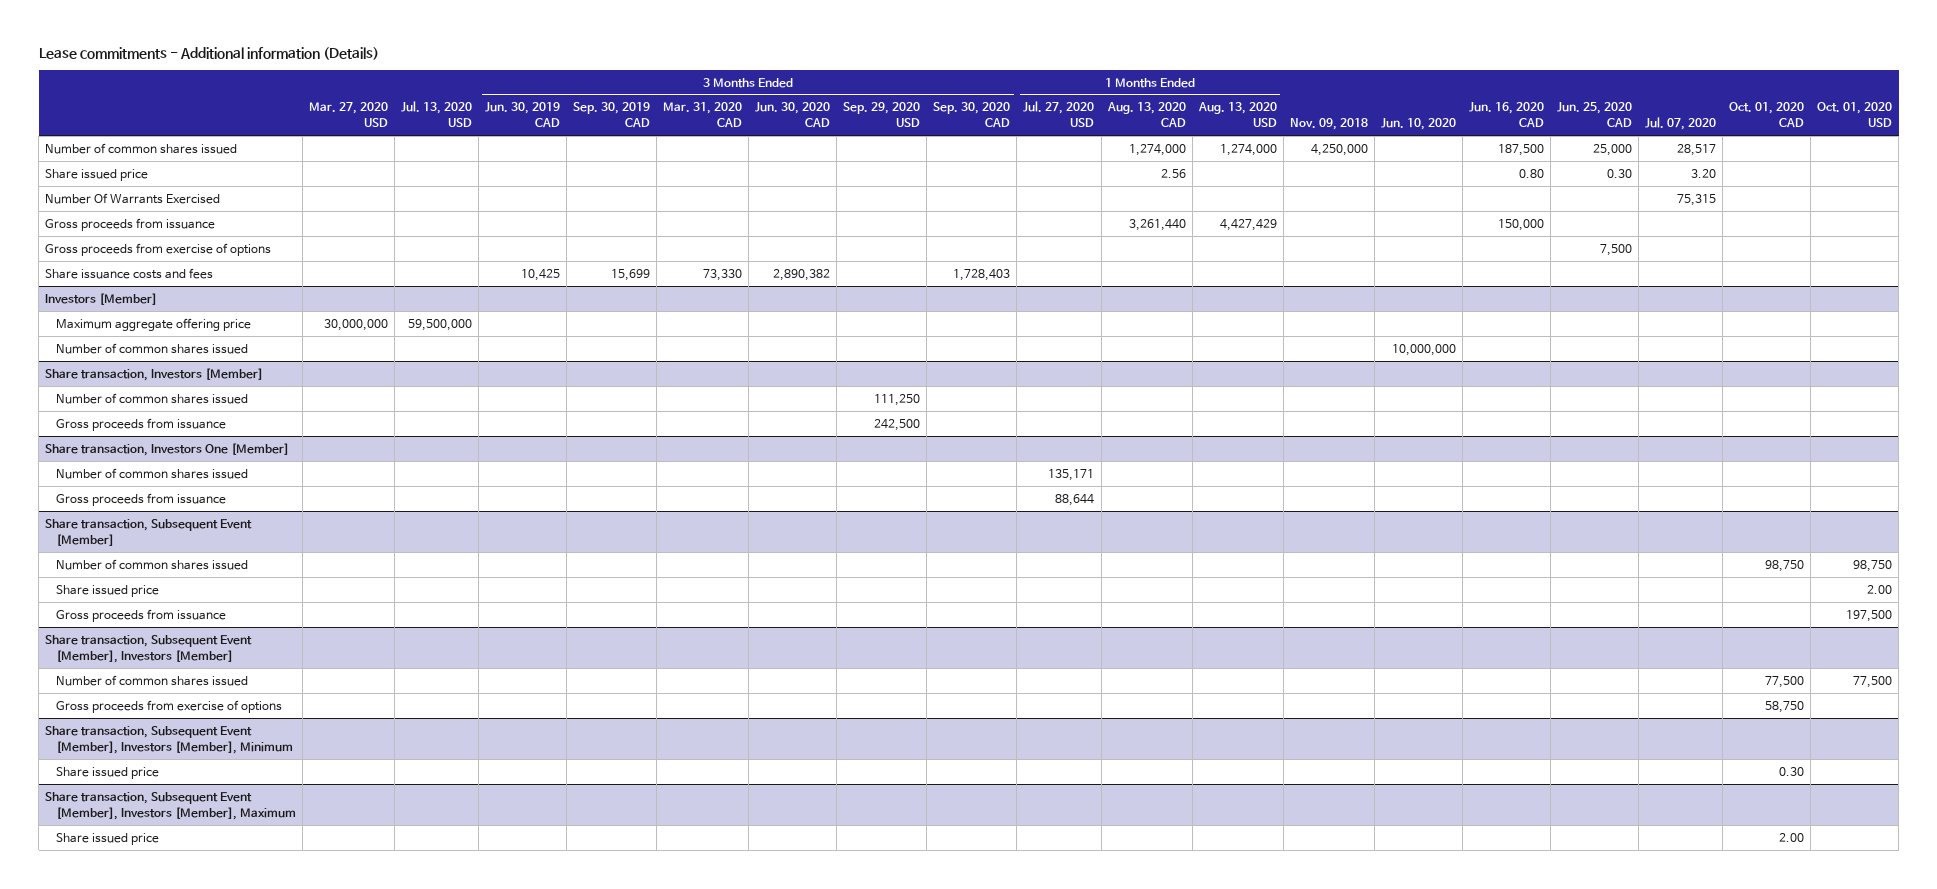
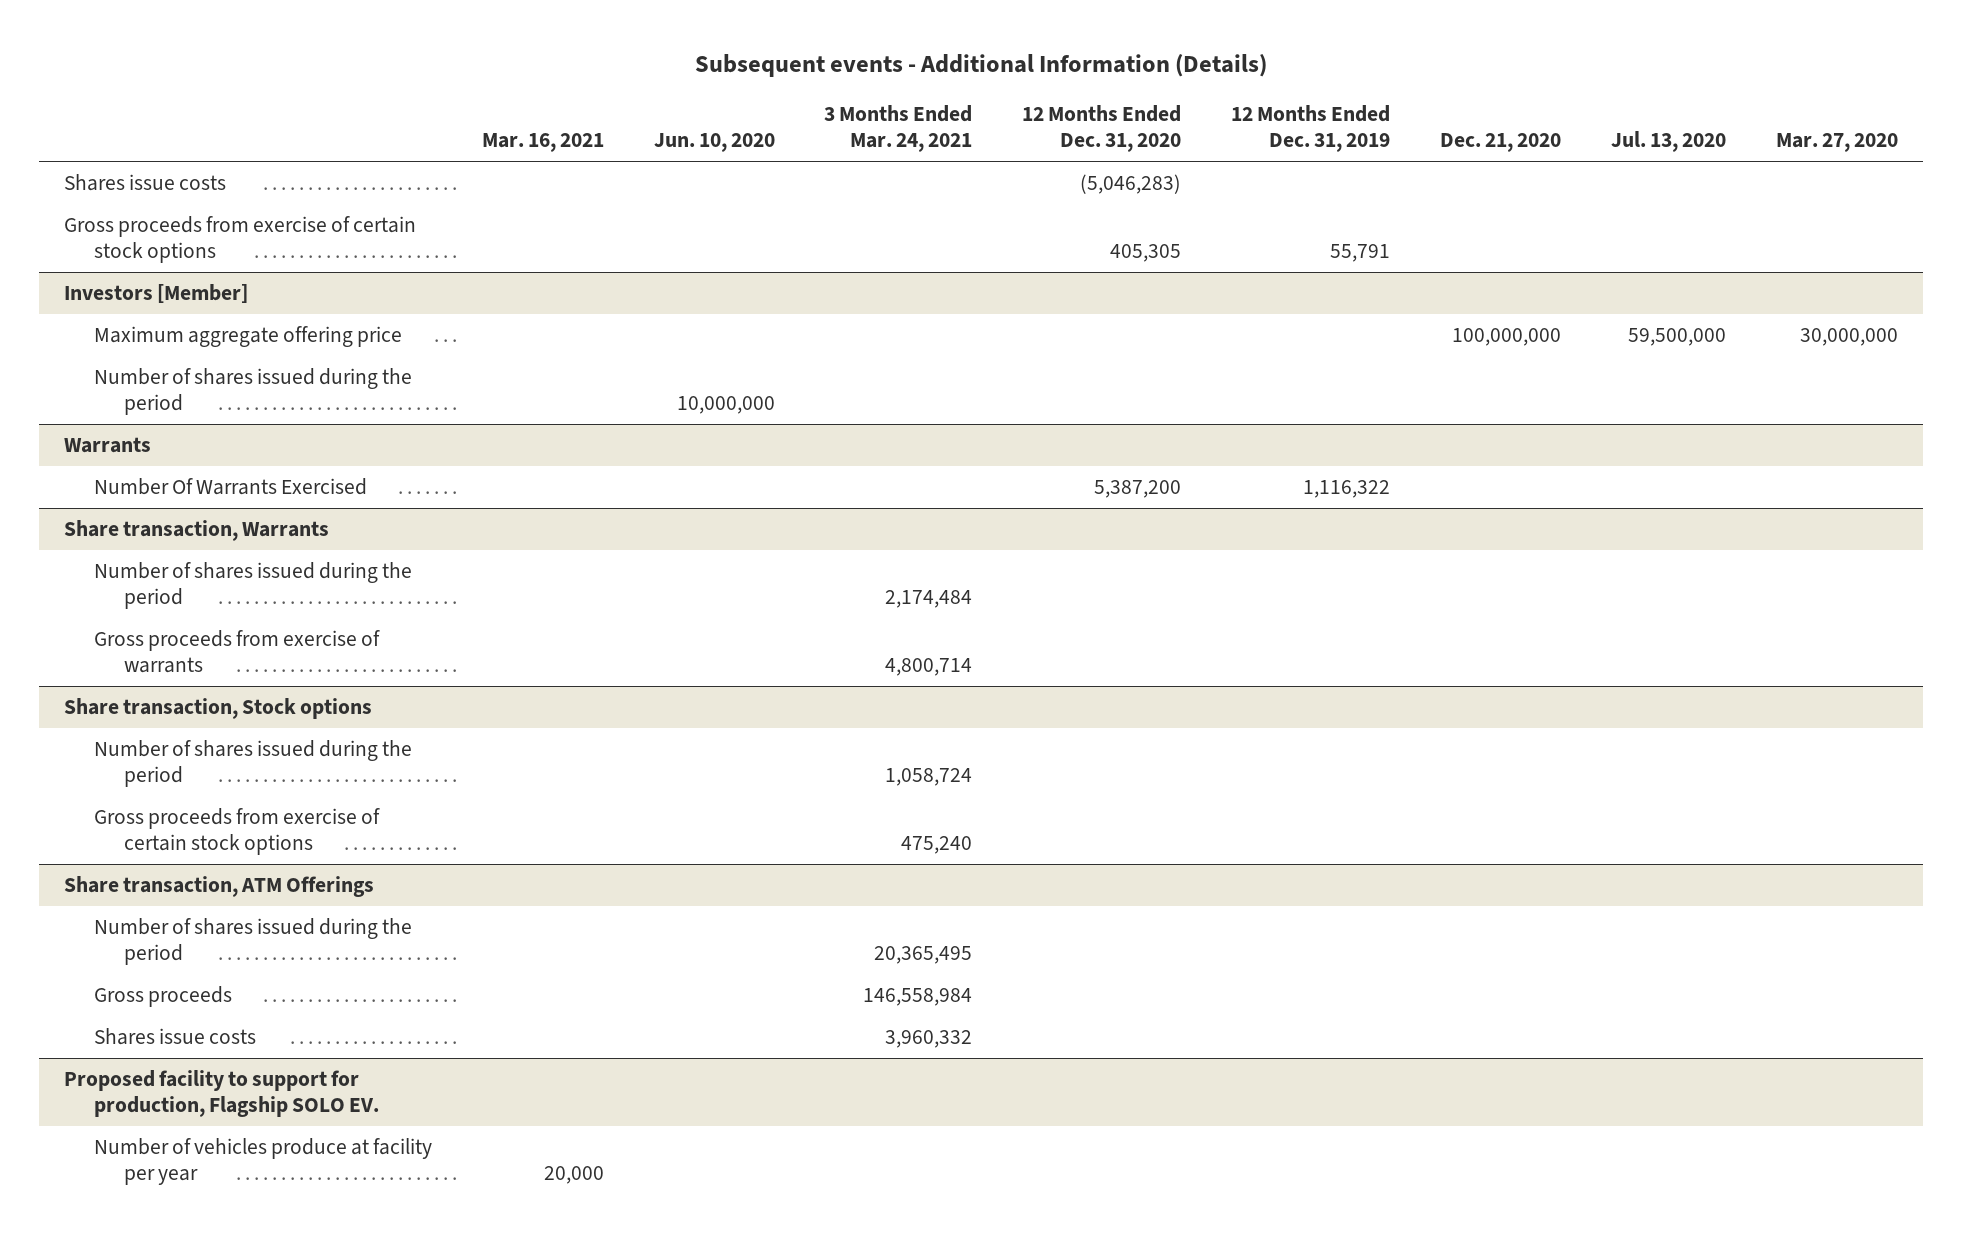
- Lease commitments - Additional information (Details)
+ Subsequent events - Additional Information (Details)
- | Mar. 27, 2020 USD | Jul. 13, 2020 USD | 3 Months Ended Jun. 30, 2019 CAD | 3 Months Ended Sep. 30, 2019 CAD | 3 Months Ended Mar. 31, 2020 CAD | 3 Months Ended Jun. 30, 2020 CAD | 3 Months Ended Sep. 29, 2020 USD | 3 Months Ended Sep. 30, 2020 CAD | 1 Months Ended Jul. 27, 2020 USD | 1 Months Ended Aug. 13, 2020 CAD | 1 Months Ended Aug. 13, 2020 USD | Nov. 09, 2018 | Jun. 10, 2020 | Jun. 16, 2020 CAD | Jun. 25, 2020 CAD | Jul. 07, 2020 | Oct. 01, 2020 CAD | Oct. 01, 2020 USD
+ | Mar. 16, 2021 | Jun. 10, 2020 | 3 Months Ended Mar. 24, 2021 | 12 Months Ended Dec. 31, 2020 | 12 Months Ended Dec. 31, 2019 | Dec. 21, 2020 | Jul. 13, 2020 | Mar. 27, 2020
- Number of common shares issued | | | | | | | | | | 1,274,000 | 1,274,000 | 4,250,000 | | 187,500 | 25,000 | 28,517 | |
- Share issued price | | | | | | | | | | 2.56 | | | | 0.80 | 0.30 | 3.20 | |
- Number Of Warrants Exercised | | | | | | | | | | | | | | | | 75,315 | |
- Gross proceeds from issuance | | | | | | | | | | 3,261,440 | 4,427,429 | | | 150,000 | | | |
- Gross proceeds from exercise of options | | | | | | | | | | | | | | | 7,500 | | |
- Share issuance costs and fees | | | 10,425 | 15,699 | 73,330 | 2,890,382 | | 1,728,403 | | | | | | | | | |
+ Shares issue costs | | | | (5,046,283) | | | |
+ Gross proceeds from exercise of certain stock options | | | | 405,305 | 55,791 | | |
@ Investors [Member]
- Number of common shares issued | | | | | | | | | | | | | 10,000,000 | | | | |
- Share transaction, Investors [Member]
- Number of common shares issued | | | | | | | 111,250 | | | | | | | | | | |
- Gross proceeds from issuance | | | | | | | 242,500 | | | | | | | | | | |
- Share transaction, Investors One [Member]
- Number of common shares issued | | | | | | | | | 135,171 | | | | | | | | |
- Gross proceeds from issuance | | | | | | | | | 88,644 | | | | | | | | |
- Share transaction, Subsequent Event [Member]
- Number of common shares issued | | | | | | | | | | | | | | | | | 98,750 | 98,750
- Share issued price | | | | | | | | | | | | | | | | | | 2.00
- Gross proceeds from issuance | | | | | | | | | | | | | | | | | | 197,500
- Share transaction, Subsequent Event [Member], Investors [Member]
- Number of common shares issued | | | | | | | | | | | | | | | | | 77,500 | 77,500
- Gross proceeds from exercise of options | | | | | | | | | | | | | | | | | 58,750 |
- Share transaction, Subsequent Event [Member], Investors [Member], Minimum
- Share issued price | | | | | | | | | | | | | | | | | 0.30 |
- Share transaction, Subsequent Event [Member], Investors [Member], Maximum
- Share issued price | | | | | | | | | | | | | | | | | 2.00 |
@ Investors [Member]
+ Number of shares issued during the period | | 10,000,000 | | | | | |
+ Warrants
+ Number Of Warrants Exercised | | | | 5,387,200 | 1,116,322 | | |
+ Share transaction, Warrants
+ Number of shares issued during the period | | | 2,174,484 | | | | |
+ Gross proceeds from exercise of warrants | | | 4,800,714 | | | | |
+ Share transaction, Stock options
+ Number of shares issued during the period | | | 1,058,724 | | | | |
+ Gross proceeds from exercise of certain stock options | | | 475,240 | | | | |
+ Share transaction, ATM Offerings
+ Number of shares issued during the period | | | 20,365,495 | | | | |
+ Gross proceeds | | | 146,558,984 | | | | |
+ Shares issue costs | | | 3,960,332 | | | | |
+ Proposed facility to support for production, Flagship SOLO EV.
+ Number of vehicles produce at facility per year | 20,000 | | | | | | |

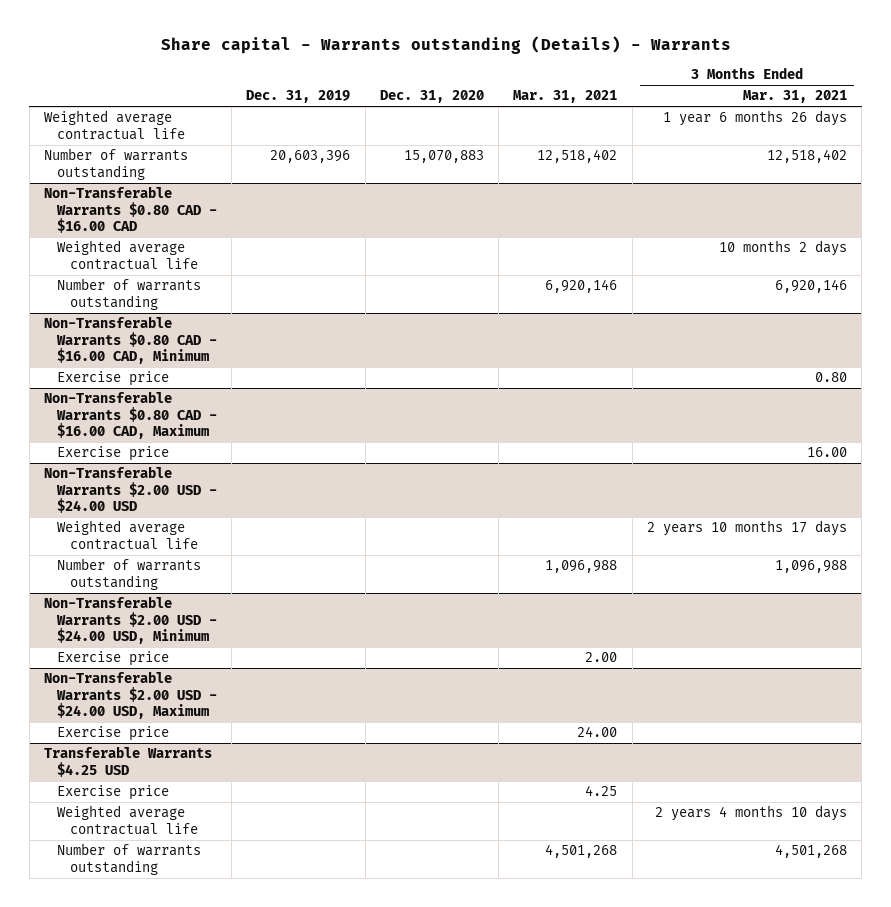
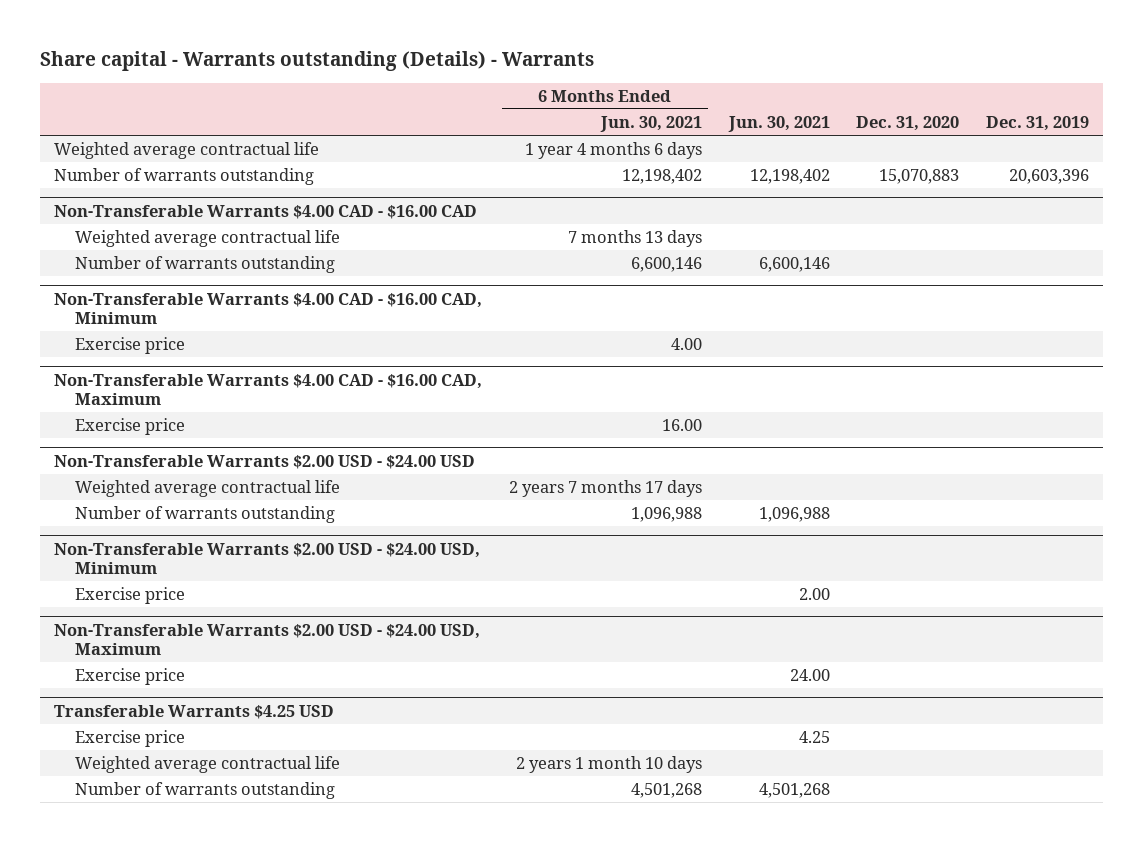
- | Dec. 31, 2019 | Dec. 31, 2020 | Mar. 31, 2021 | 3 Months Ended Mar. 31, 2021
+ | 6 Months Ended Jun. 30, 2021 | Jun. 30, 2021 | Dec. 31, 2020 | Dec. 31, 2019
- Non-Transferable Warrants $0.80 CAD - $16.00 CAD
+ Non-Transferable Warrants $4.00 CAD - $16.00 CAD
- Non-Transferable Warrants $0.80 CAD - $16.00 CAD, Minimum
+ Non-Transferable Warrants $4.00 CAD - $16.00 CAD, Minimum
- Non-Transferable Warrants $0.80 CAD - $16.00 CAD, Maximum
+ Non-Transferable Warrants $4.00 CAD - $16.00 CAD, Maximum

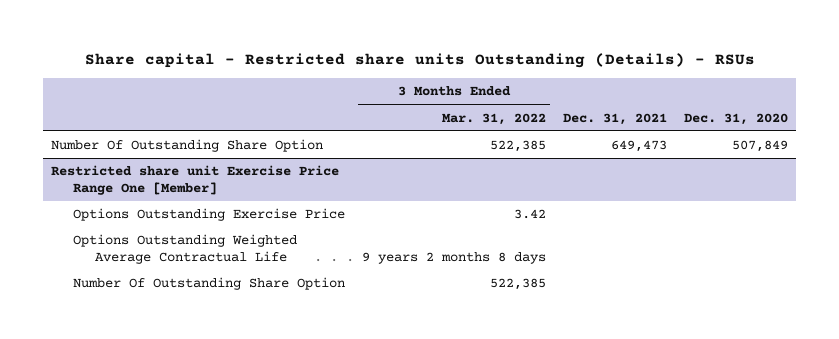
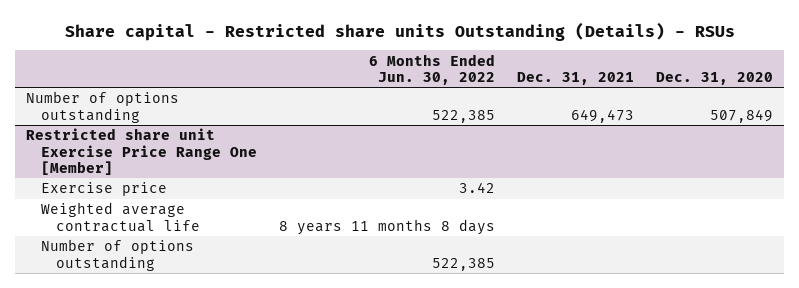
- | 3 Months Ended Mar. 31, 2022 | Dec. 31, 2021 | Dec. 31, 2020
+ | 6 Months Ended Jun. 30, 2022 | Dec. 31, 2021 | Dec. 31, 2020
- Number Of Outstanding Share Option | 522,385 | 649,473 | 507,849
+ Number of options outstanding | 522,385 | 649,473 | 507,849
@ Restricted share unit Exercise Price Range One [Member]
- Options Outstanding Exercise Price | 3.42 | |
- Options Outstanding Weighted Average Contractual Life | 9 years 2 months 8 days | |
- Number Of Outstanding Share Option | 522,385 | |
+ Exercise price | 3.42 | |
+ Weighted average contractual life | 8 years 11 months 8 days | |
+ Number of options outstanding | 522,385 | |

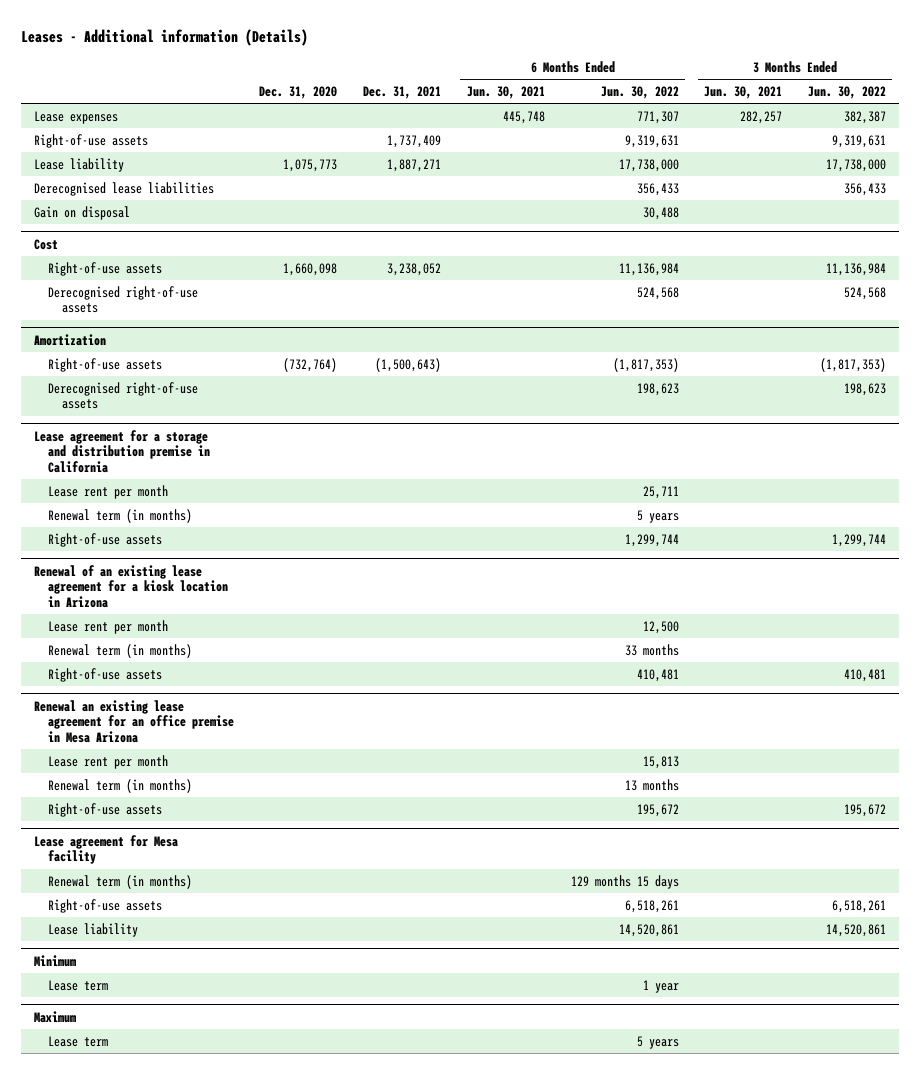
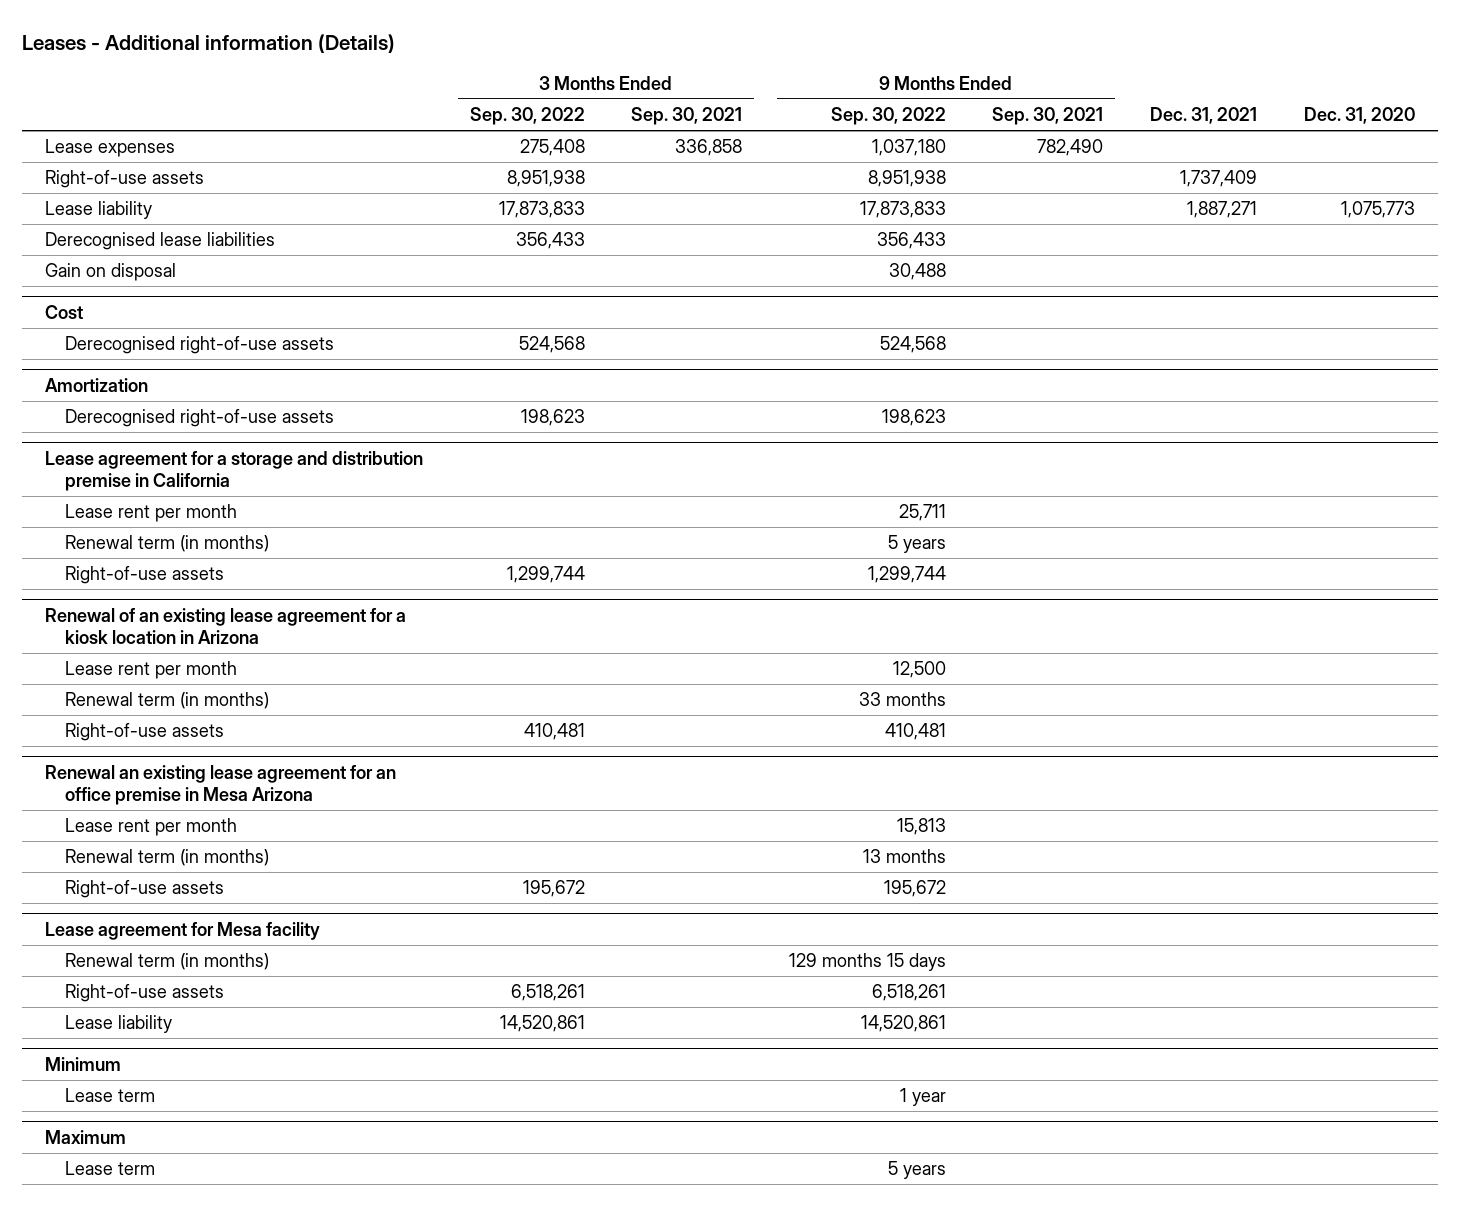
- | Dec. 31, 2020 | Dec. 31, 2021 | 6 Months Ended Jun. 30, 2021 | 6 Months Ended Jun. 30, 2022 | 3 Months Ended Jun. 30, 2021 | 3 Months Ended Jun. 30, 2022
+ | 3 Months Ended Sep. 30, 2022 | 3 Months Ended Sep. 30, 2021 | 9 Months Ended Sep. 30, 2022 | 9 Months Ended Sep. 30, 2021 | Dec. 31, 2021 | Dec. 31, 2020
@ Cost
- Right-of-use assets | 1,660,098 | 3,238,052 | | 11,136,984 | | 11,136,984
@ Amortization
- Right-of-use assets | (732,764) | (1,500,643) | | (1,817,353) | | (1,817,353)

